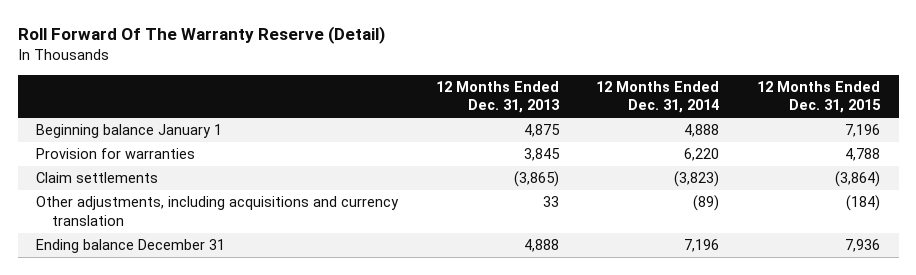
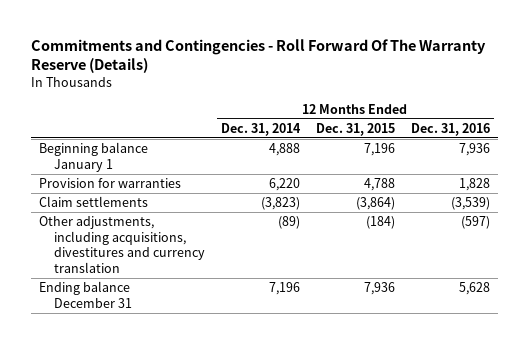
- Roll Forward Of The Warranty Reserve (Detail)
+ Commitments and Contingencies - Roll Forward Of The Warranty Reserve (Details)
- | 12 Months Ended Dec. 31, 2013 | 12 Months Ended Dec. 31, 2014 | 12 Months Ended Dec. 31, 2015
+ | 12 Months Ended Dec. 31, 2014 | 12 Months Ended Dec. 31, 2015 | 12 Months Ended Dec. 31, 2016
- Other adjustments, including acquisitions and currency translation | 33 | (89) | (184)
+ Other adjustments, including acquisitions, divestitures and currency translation | (89) | (184) | (597)

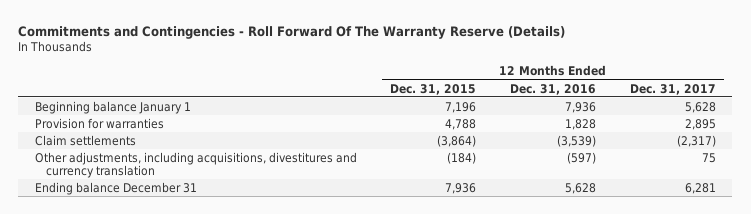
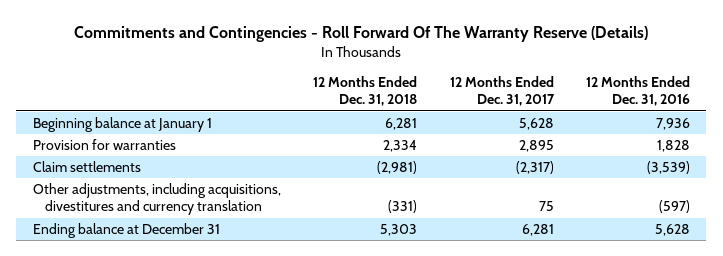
- | 12 Months Ended Dec. 31, 2015 | 12 Months Ended Dec. 31, 2016 | 12 Months Ended Dec. 31, 2017
+ | 12 Months Ended Dec. 31, 2018 | 12 Months Ended Dec. 31, 2017 | 12 Months Ended Dec. 31, 2016
- Beginning balance January 1 | 7,196 | 7,936 | 5,628
+ Beginning balance at January 1 | 6,281 | 5,628 | 7,936
- Ending balance December 31 | 7,936 | 5,628 | 6,281
+ Ending balance at December 31 | 5,303 | 6,281 | 5,628

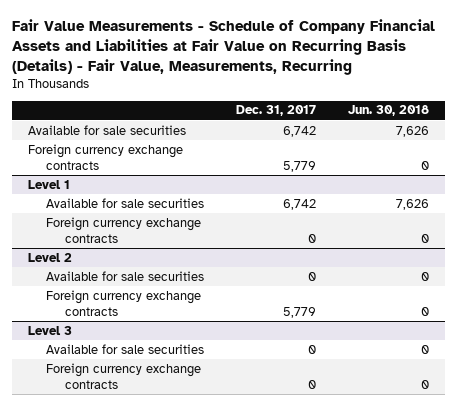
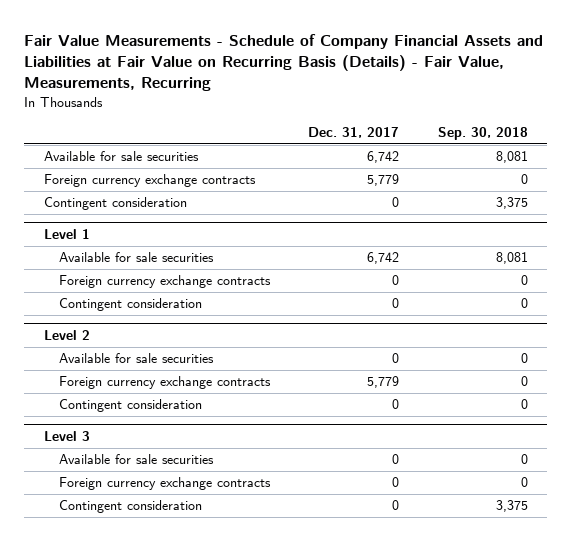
- | Dec. 31, 2017 | Jun. 30, 2018
+ | Dec. 31, 2017 | Sep. 30, 2018
+ Contingent consideration | 0 | 3,375
@ Level 1
+ Contingent consideration | 0 | 0
@ Level 2
+ Contingent consideration | 0 | 0
@ Level 3
+ Contingent consideration | 0 | 3,375

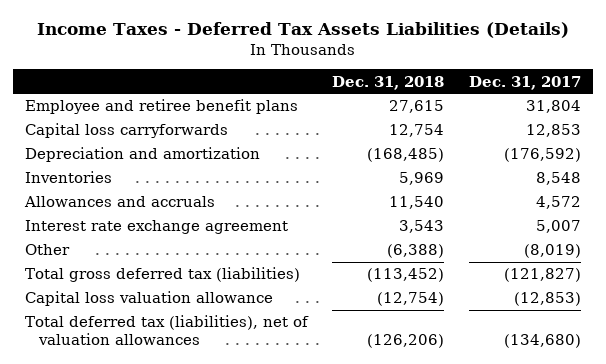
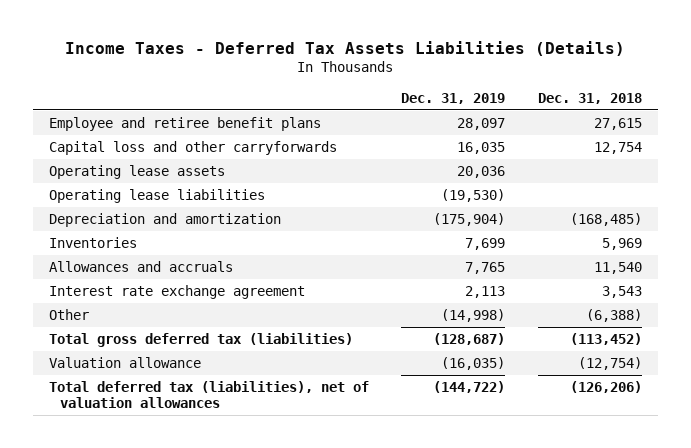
- | Dec. 31, 2018 | Dec. 31, 2017
+ | Dec. 31, 2019 | Dec. 31, 2018
- Capital loss carryforwards | 12,754 | 12,853
+ Capital loss and other carryforwards | 16,035 | 12,754
+ Operating lease assets | 20,036 |
+ Operating lease liabilities | (19,530) |
- Capital loss valuation allowance | (12,754) | (12,853)
+ Valuation allowance | (16,035) | (12,754)

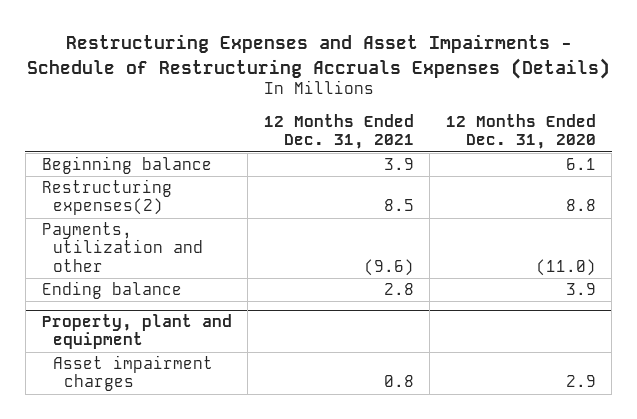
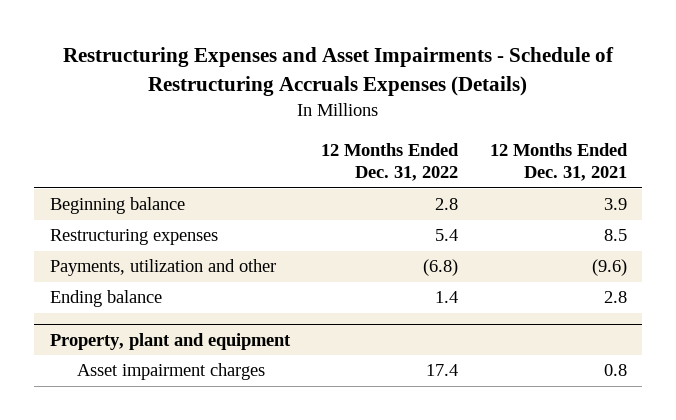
- | 12 Months Ended Dec. 31, 2021 | 12 Months Ended Dec. 31, 2020
+ | 12 Months Ended Dec. 31, 2022 | 12 Months Ended Dec. 31, 2021
- Restructuring expenses(2) | 8.5 | 8.8
+ Restructuring expenses | 5.4 | 8.5

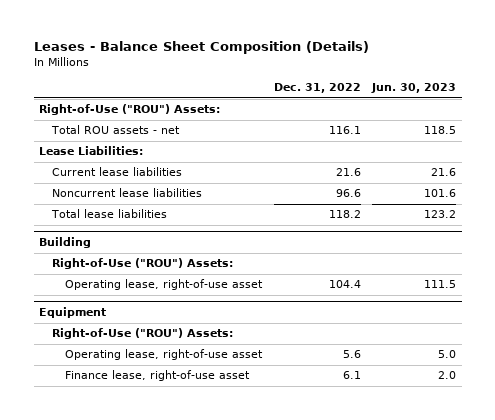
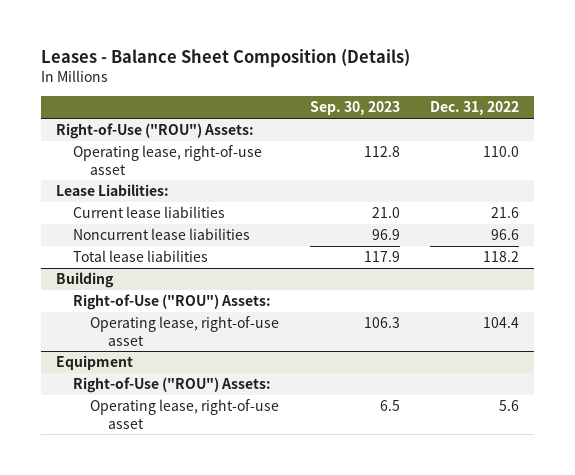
- | Dec. 31, 2022 | Jun. 30, 2023
+ | Sep. 30, 2023 | Dec. 31, 2022
- Total ROU assets - net | 116.1 | 118.5
+ Operating lease, right-of-use asset | 112.8 | 110.0
@ Equipment
- Finance lease, right-of-use asset | 6.1 | 2.0

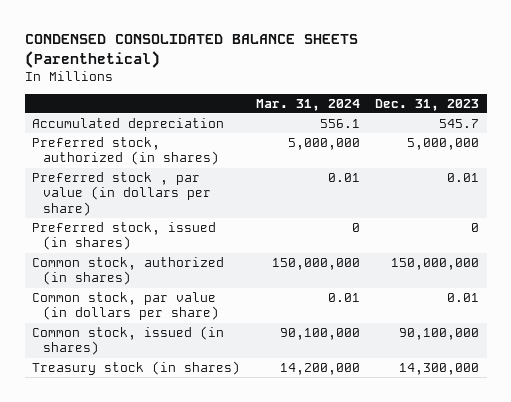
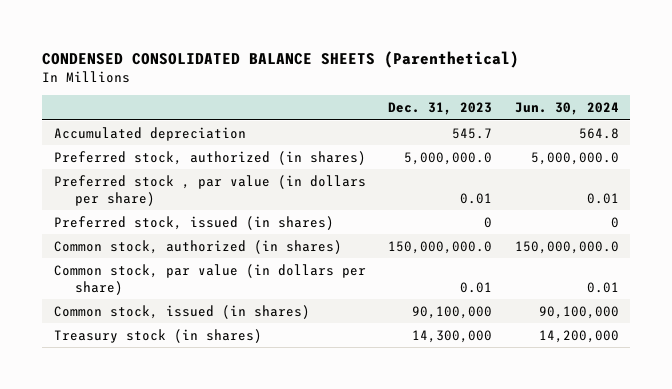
- | Mar. 31, 2024 | Dec. 31, 2023
+ | Dec. 31, 2023 | Jun. 30, 2024
- Preferred stock, authorized (in shares) | 5,000,000 | 5,000,000
+ Preferred stock, authorized (in shares) | 5,000,000.0 | 5,000,000.0
- Common stock, authorized (in shares) | 150,000,000 | 150,000,000
+ Common stock, authorized (in shares) | 150,000,000.0 | 150,000,000.0

